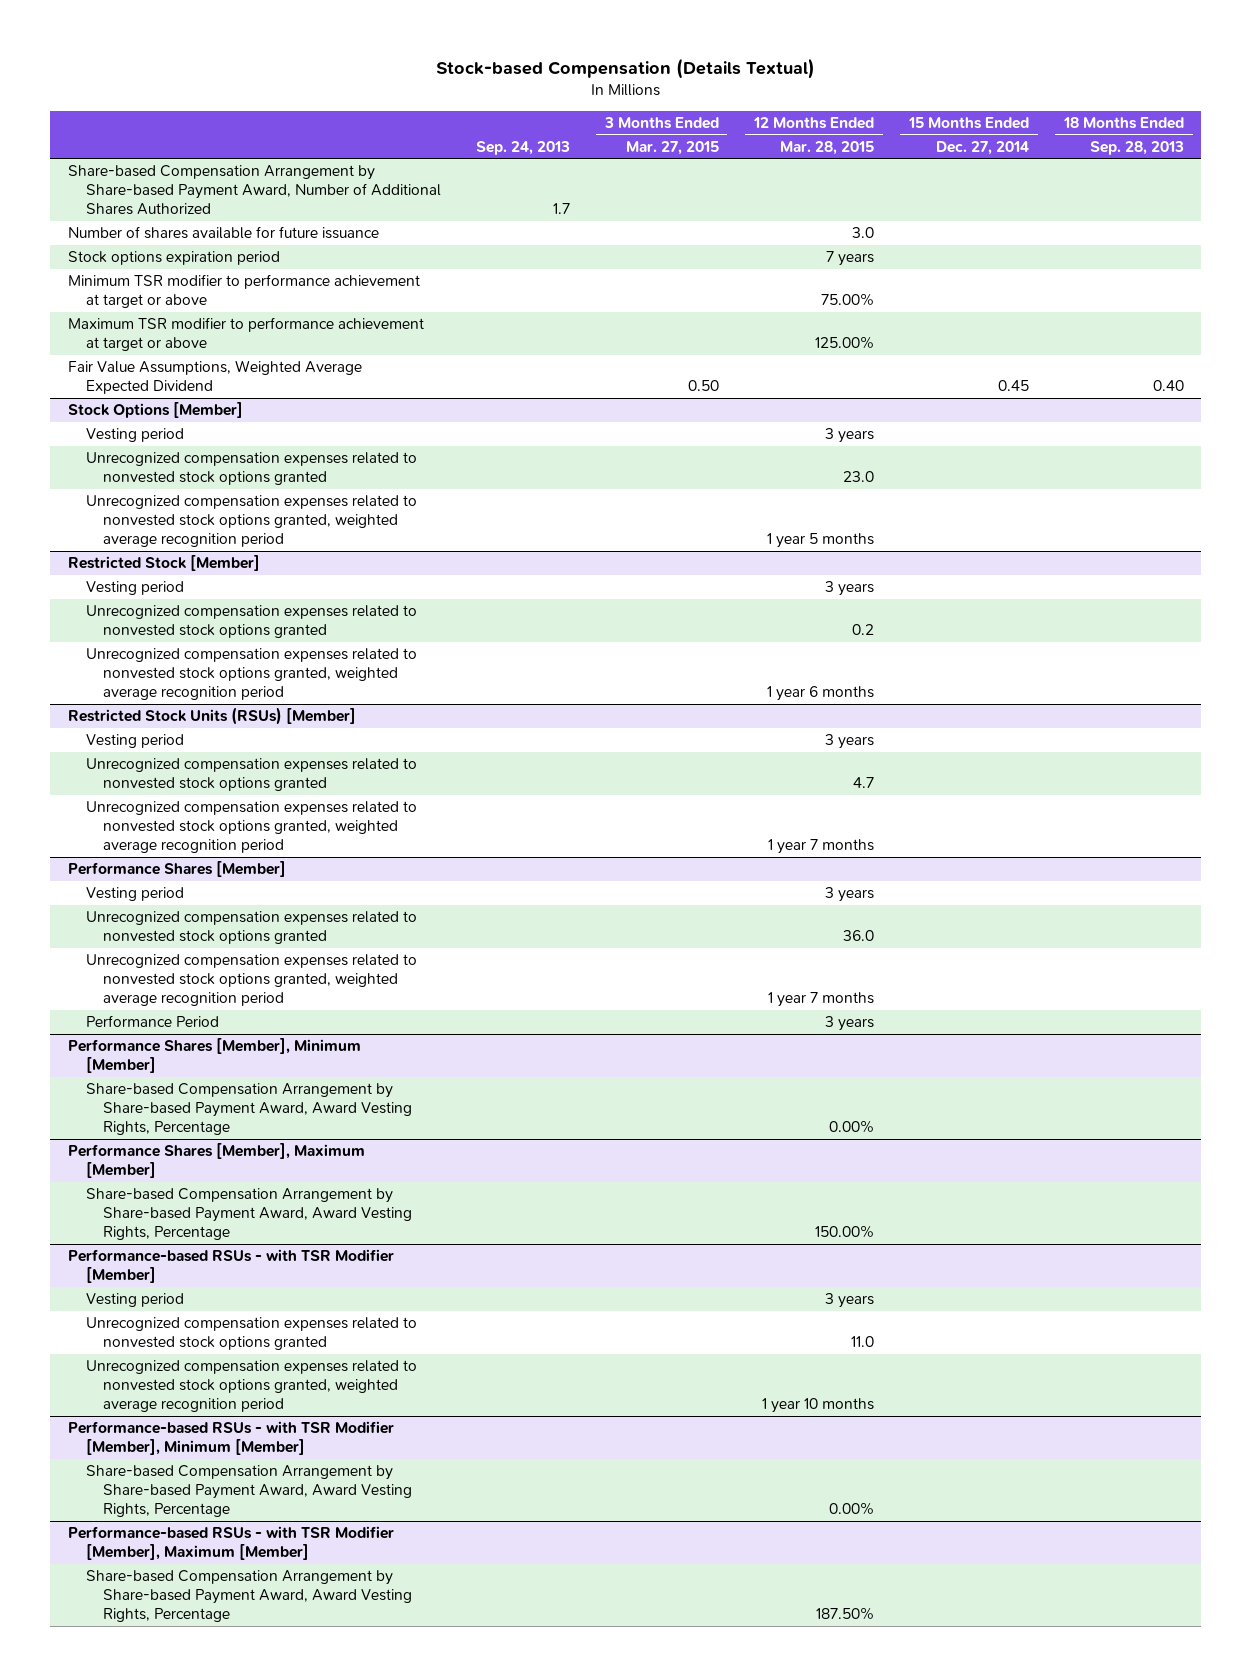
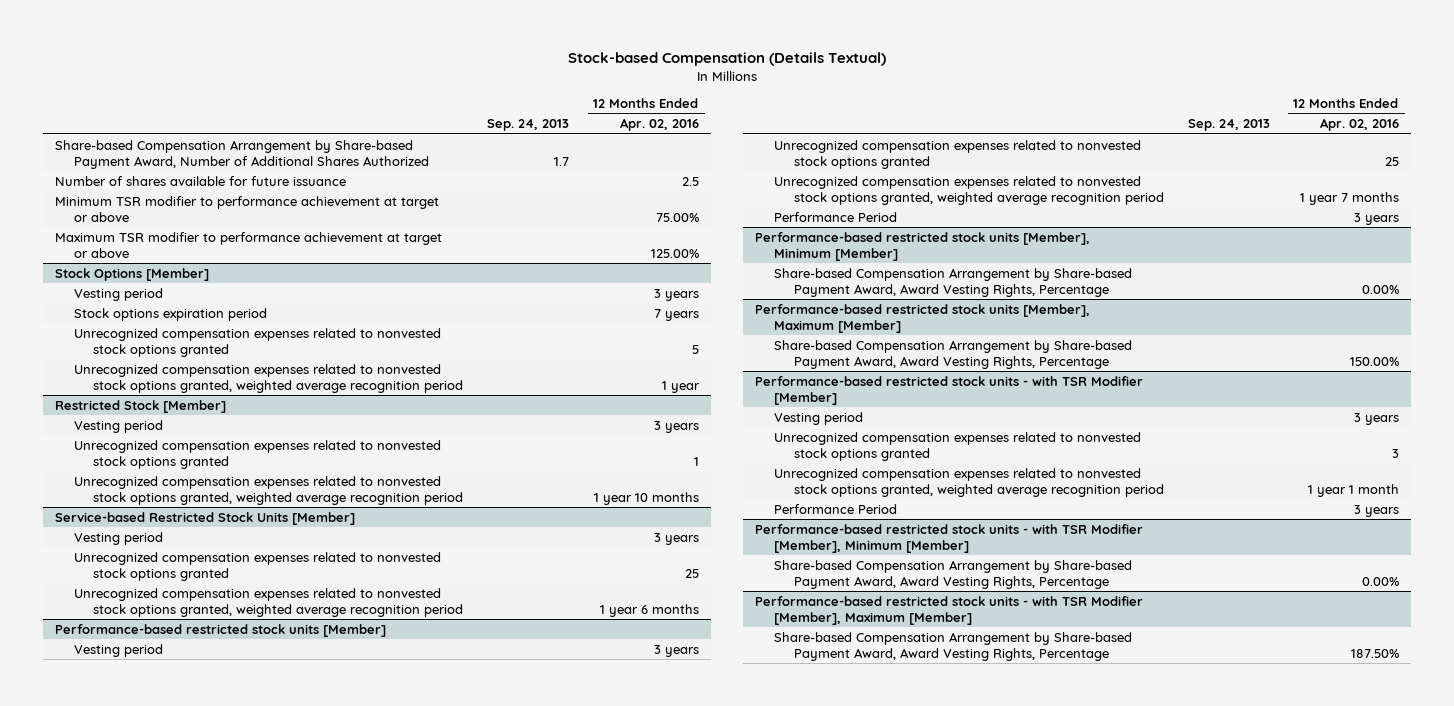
- | Sep. 24, 2013 | 3 Months Ended Mar. 27, 2015 | 12 Months Ended Mar. 28, 2015 | 15 Months Ended Dec. 27, 2014 | 18 Months Ended Sep. 28, 2013
+ | Sep. 24, 2013 | 12 Months Ended Apr. 02, 2016
- Stock options expiration period | | | 7 years | |
- Fair Value Assumptions, Weighted Average Expected Dividend | | 0.50 | | 0.45 | 0.40
@ Stock Options [Member]
+ Stock options expiration period | | 7 years
- Restricted Stock Units (RSUs) [Member]
+ Service-based Restricted Stock Units [Member]
- Performance Shares [Member]
+ Performance-based restricted stock units [Member]
- Performance Shares [Member], Minimum [Member]
- Share-based Compensation Arrangement by Share-based Payment Award, Award Vesting Rights, Percentage | | | 0.00% | |
- Performance Shares [Member], Maximum [Member]
- Share-based Compensation Arrangement by Share-based Payment Award, Award Vesting Rights, Percentage | | | 150.00% | |
- Performance-based RSUs - with TSR Modifier [Member]
+ Performance-based restricted stock units [Member], Minimum [Member]
+ Share-based Compensation Arrangement by Share-based Payment Award, Award Vesting Rights, Percentage | | 0.00%
+ Performance-based restricted stock units [Member], Maximum [Member]
+ Share-based Compensation Arrangement by Share-based Payment Award, Award Vesting Rights, Percentage | | 150.00%
+ Performance-based restricted stock units - with TSR Modifier [Member]
- Performance-based RSUs - with TSR Modifier [Member], Minimum [Member]
+ Performance Period | | 3 years
+ Performance-based restricted stock units - with TSR Modifier [Member], Minimum [Member]
- Performance-based RSUs - with TSR Modifier [Member], Maximum [Member]
+ Performance-based restricted stock units - with TSR Modifier [Member], Maximum [Member]

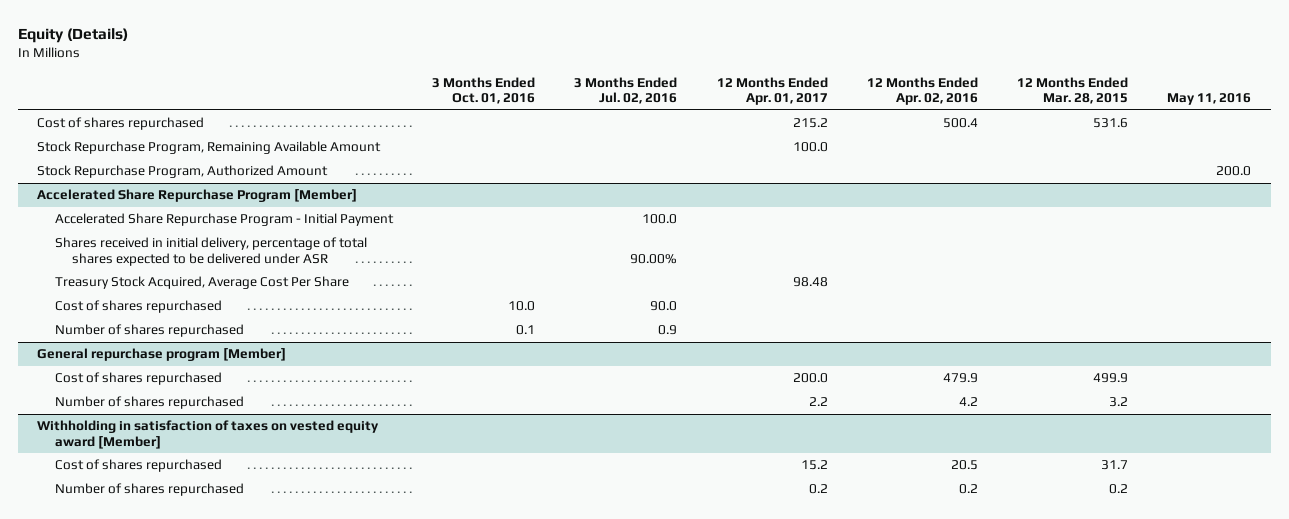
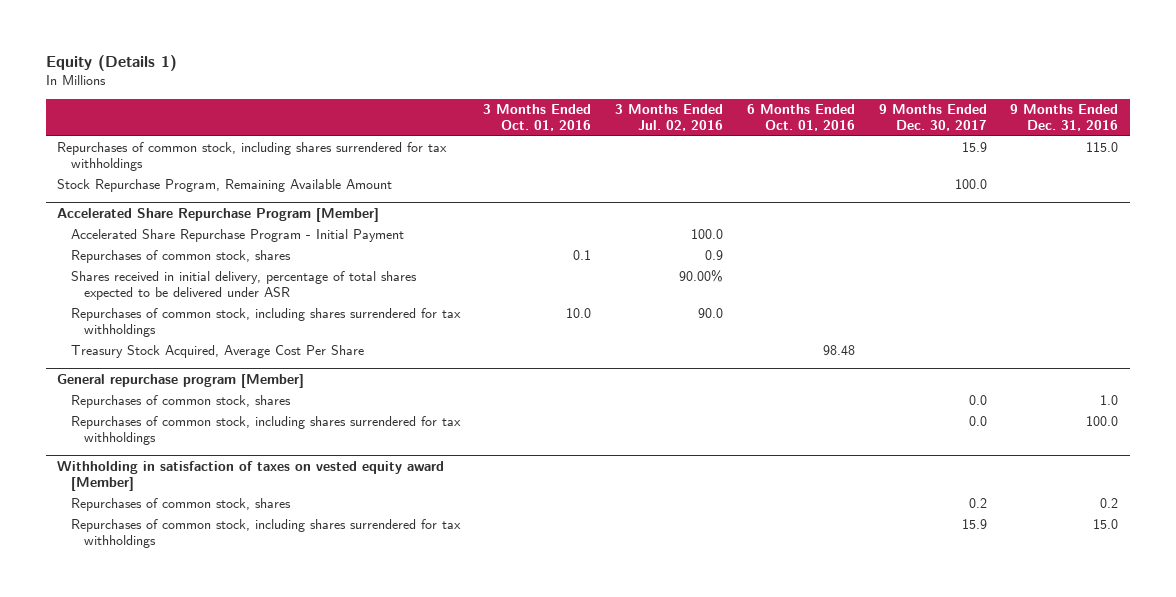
- Equity (Details)
+ Equity (Details 1)
- | 3 Months Ended Oct. 01, 2016 | 3 Months Ended Jul. 02, 2016 | 12 Months Ended Apr. 01, 2017 | 12 Months Ended Apr. 02, 2016 | 12 Months Ended Mar. 28, 2015 | May 11, 2016
+ | 3 Months Ended Oct. 01, 2016 | 3 Months Ended Jul. 02, 2016 | 6 Months Ended Oct. 01, 2016 | 9 Months Ended Dec. 30, 2017 | 9 Months Ended Dec. 31, 2016
- Cost of shares repurchased | | | 215.2 | 500.4 | 531.6 |
+ Repurchases of common stock, including shares surrendered for tax withholdings | | | | 15.9 | 115.0
- Stock Repurchase Program, Authorized Amount | | | | | | 200.0
@ Accelerated Share Repurchase Program [Member]
+ Repurchases of common stock, shares | 0.1 | 0.9 | | |
+ Repurchases of common stock, including shares surrendered for tax withholdings | 10.0 | 90.0 | | |
- Cost of shares repurchased | 10.0 | 90.0 | | | |
- Number of shares repurchased | 0.1 | 0.9 | | | |
@ General repurchase program [Member]
- Cost of shares repurchased | | | 200.0 | 479.9 | 499.9 |
- Number of shares repurchased | | | 2.2 | 4.2 | 3.2 |
+ Repurchases of common stock, shares | | | | 0.0 | 1.0
+ Repurchases of common stock, including shares surrendered for tax withholdings | | | | 0.0 | 100.0
@ Withholding in satisfaction of taxes on vested equity award [Member]
- Cost of shares repurchased | | | 15.2 | 20.5 | 31.7 |
- Number of shares repurchased | | | 0.2 | 0.2 | 0.2 |
+ Repurchases of common stock, shares | | | | 0.2 | 0.2
+ Repurchases of common stock, including shares surrendered for tax withholdings | | | | 15.9 | 15.0

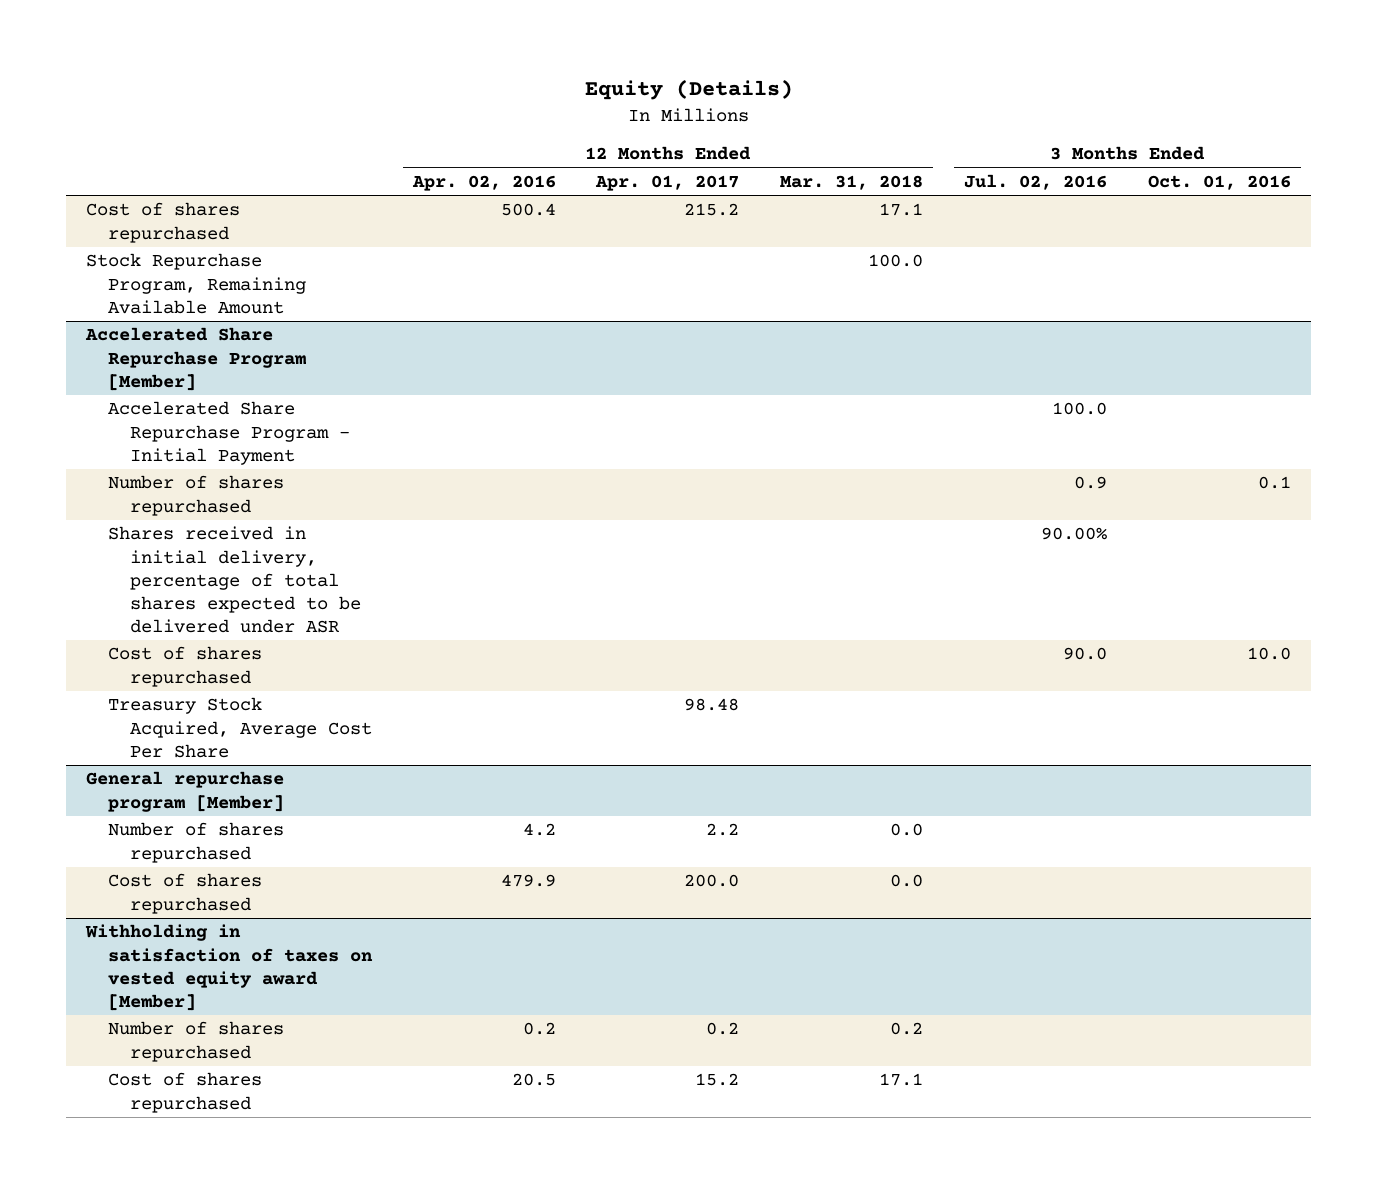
- Equity (Details 1)
+ Equity (Details)
- | 3 Months Ended Oct. 01, 2016 | 3 Months Ended Jul. 02, 2016 | 6 Months Ended Oct. 01, 2016 | 9 Months Ended Dec. 30, 2017 | 9 Months Ended Dec. 31, 2016
+ | 12 Months Ended Apr. 02, 2016 | 12 Months Ended Apr. 01, 2017 | 12 Months Ended Mar. 31, 2018 | 3 Months Ended Jul. 02, 2016 | 3 Months Ended Oct. 01, 2016
- Repurchases of common stock, including shares surrendered for tax withholdings | | | | 15.9 | 115.0
+ Cost of shares repurchased | 500.4 | 215.2 | 17.1 | |
@ Accelerated Share Repurchase Program [Member]
- Repurchases of common stock, shares | 0.1 | 0.9 | | |
+ Number of shares repurchased | | | | 0.9 | 0.1
- Repurchases of common stock, including shares surrendered for tax withholdings | 10.0 | 90.0 | | |
+ Cost of shares repurchased | | | | 90.0 | 10.0
@ General repurchase program [Member]
- Repurchases of common stock, shares | | | | 0.0 | 1.0
- Repurchases of common stock, including shares surrendered for tax withholdings | | | | 0.0 | 100.0
+ Number of shares repurchased | 4.2 | 2.2 | 0.0 | |
+ Cost of shares repurchased | 479.9 | 200.0 | 0.0 | |
@ Withholding in satisfaction of taxes on vested equity award [Member]
- Repurchases of common stock, shares | | | | 0.2 | 0.2
- Repurchases of common stock, including shares surrendered for tax withholdings | | | | 15.9 | 15.0
+ Number of shares repurchased | 0.2 | 0.2 | 0.2 | |
+ Cost of shares repurchased | 20.5 | 15.2 | 17.1 | |

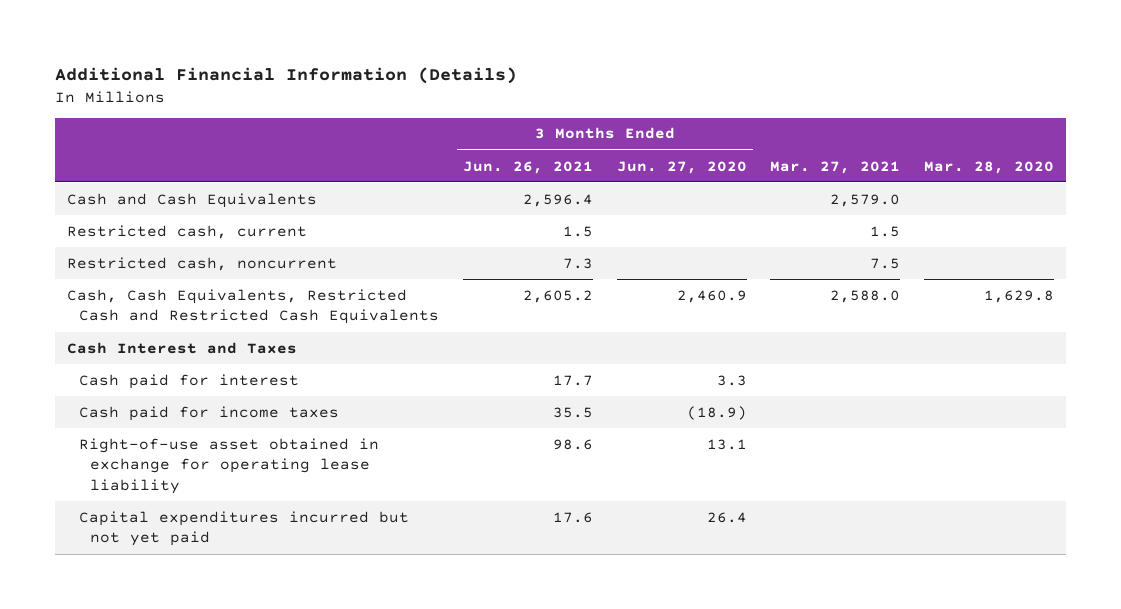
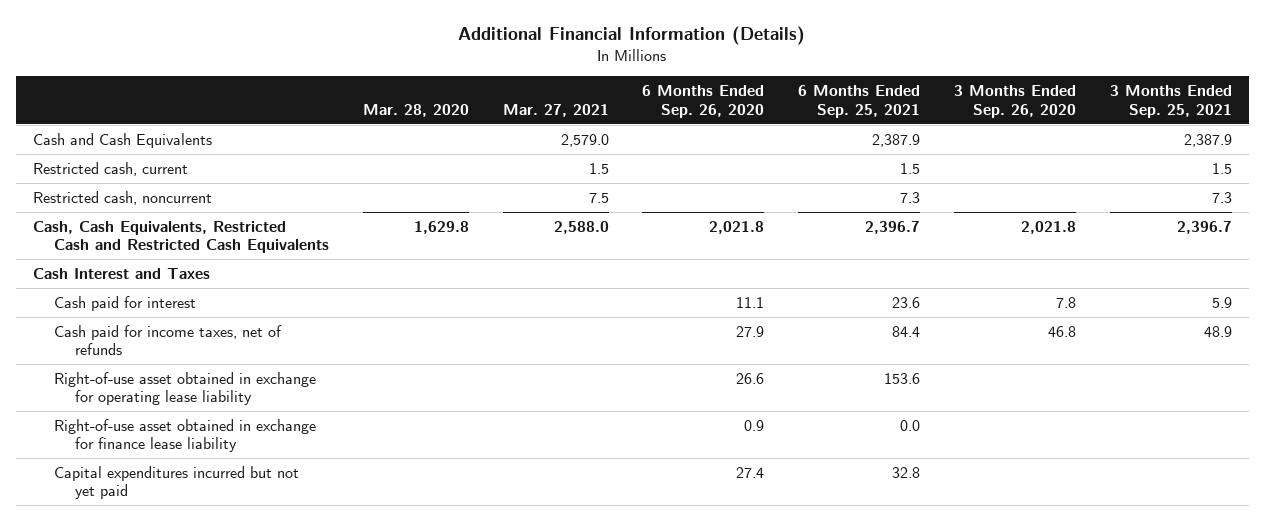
- | 3 Months Ended Jun. 26, 2021 | 3 Months Ended Jun. 27, 2020 | Mar. 27, 2021 | Mar. 28, 2020
+ | Mar. 28, 2020 | Mar. 27, 2021 | 6 Months Ended Sep. 26, 2020 | 6 Months Ended Sep. 25, 2021 | 3 Months Ended Sep. 26, 2020 | 3 Months Ended Sep. 25, 2021
- Cash paid for income taxes | 35.5 | (18.9) | |
+ Cash paid for income taxes, net of refunds | | | 27.9 | 84.4 | 46.8 | 48.9
+ Right-of-use asset obtained in exchange for finance lease liability | | | 0.9 | 0.0 | |

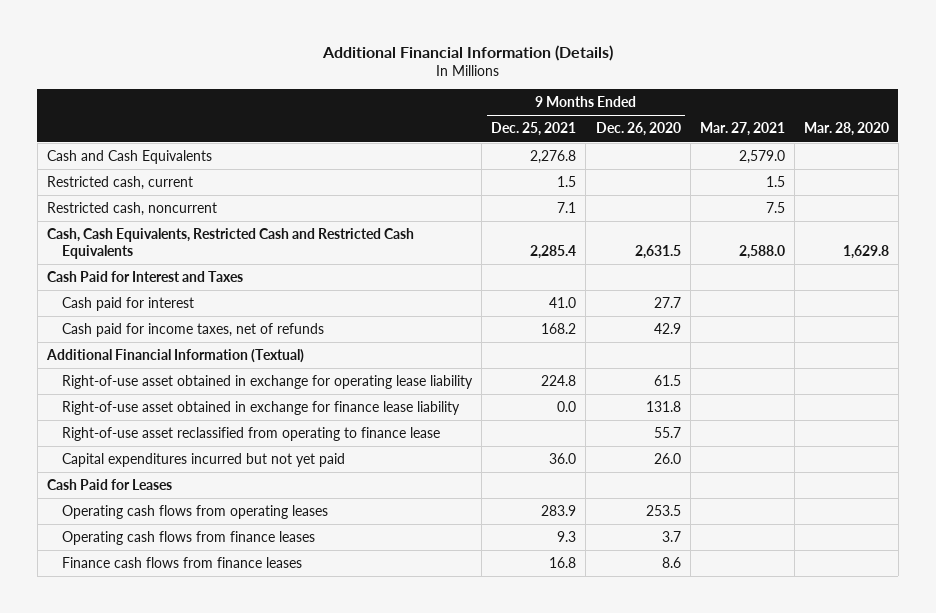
- | Mar. 28, 2020 | Mar. 27, 2021 | 6 Months Ended Sep. 26, 2020 | 6 Months Ended Sep. 25, 2021 | 3 Months Ended Sep. 26, 2020 | 3 Months Ended Sep. 25, 2021
+ | 9 Months Ended Dec. 25, 2021 | 9 Months Ended Dec. 26, 2020 | Mar. 27, 2021 | Mar. 28, 2020
- Cash Interest and Taxes
+ Cash Paid for Interest and Taxes
+ Additional Financial Information (Textual)
+ Right-of-use asset reclassified from operating to finance lease | | 55.7 | |
+ Cash Paid for Leases
+ Operating cash flows from operating leases | 283.9 | 253.5 | |
+ Operating cash flows from finance leases | 9.3 | 3.7 | |
+ Finance cash flows from finance leases | 16.8 | 8.6 | |

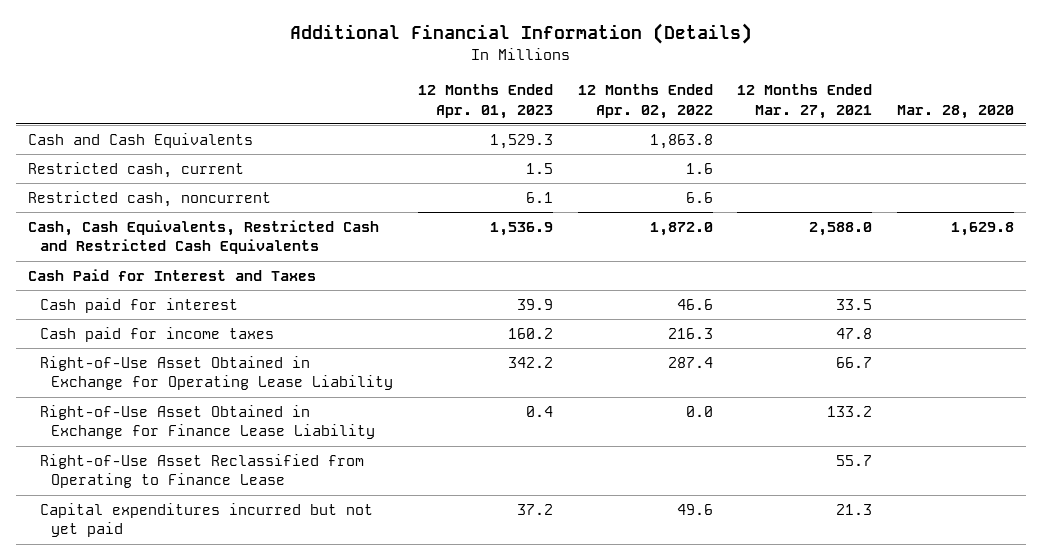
- | 9 Months Ended Dec. 25, 2021 | 9 Months Ended Dec. 26, 2020 | Mar. 27, 2021 | Mar. 28, 2020
+ | 12 Months Ended Apr. 01, 2023 | 12 Months Ended Apr. 02, 2022 | 12 Months Ended Mar. 27, 2021 | Mar. 28, 2020
- Cash paid for income taxes, net of refunds | 168.2 | 42.9 | |
- Additional Financial Information (Textual)
- Right-of-use asset obtained in exchange for operating lease liability | 224.8 | 61.5 | |
- Right-of-use asset obtained in exchange for finance lease liability | 0.0 | 131.8 | |
- Right-of-use asset reclassified from operating to finance lease | | 55.7 | |
+ Cash paid for income taxes | 160.2 | 216.3 | 47.8 |
+ Right-of-Use Asset Obtained in Exchange for Operating Lease Liability | 342.2 | 287.4 | 66.7 |
+ Right-of-Use Asset Obtained in Exchange for Finance Lease Liability | 0.4 | 0.0 | 133.2 |
+ Right-of-Use Asset Reclassified from Operating to Finance Lease | | | 55.7 |
- Cash Paid for Leases
- Operating cash flows from operating leases | 283.9 | 253.5 | |
- Operating cash flows from finance leases | 9.3 | 3.7 | |
- Finance cash flows from finance leases | 16.8 | 8.6 | |

